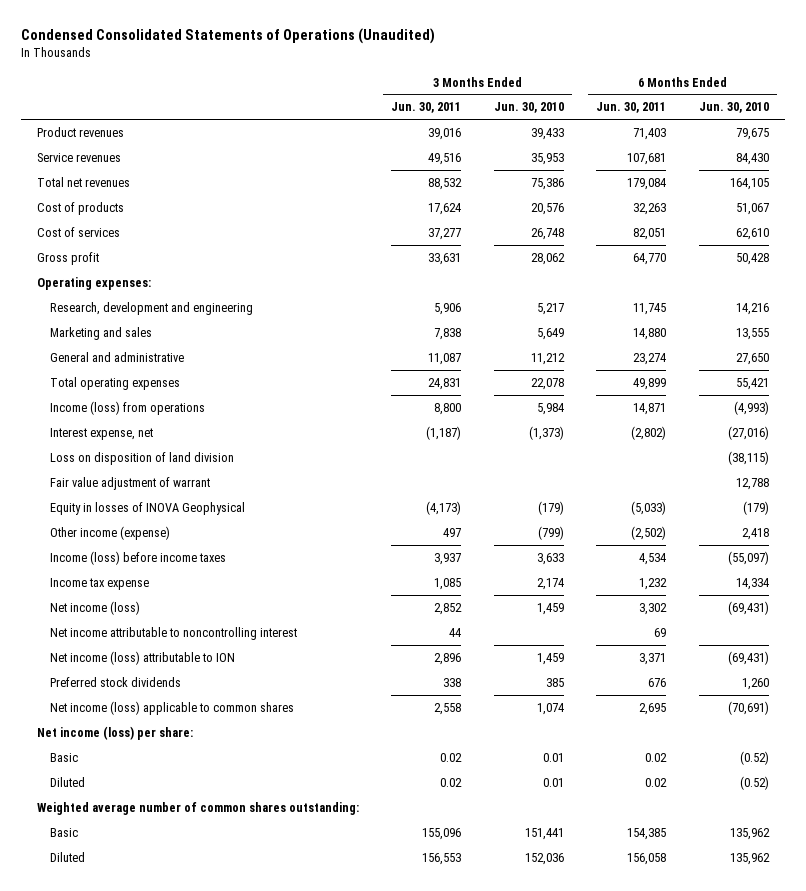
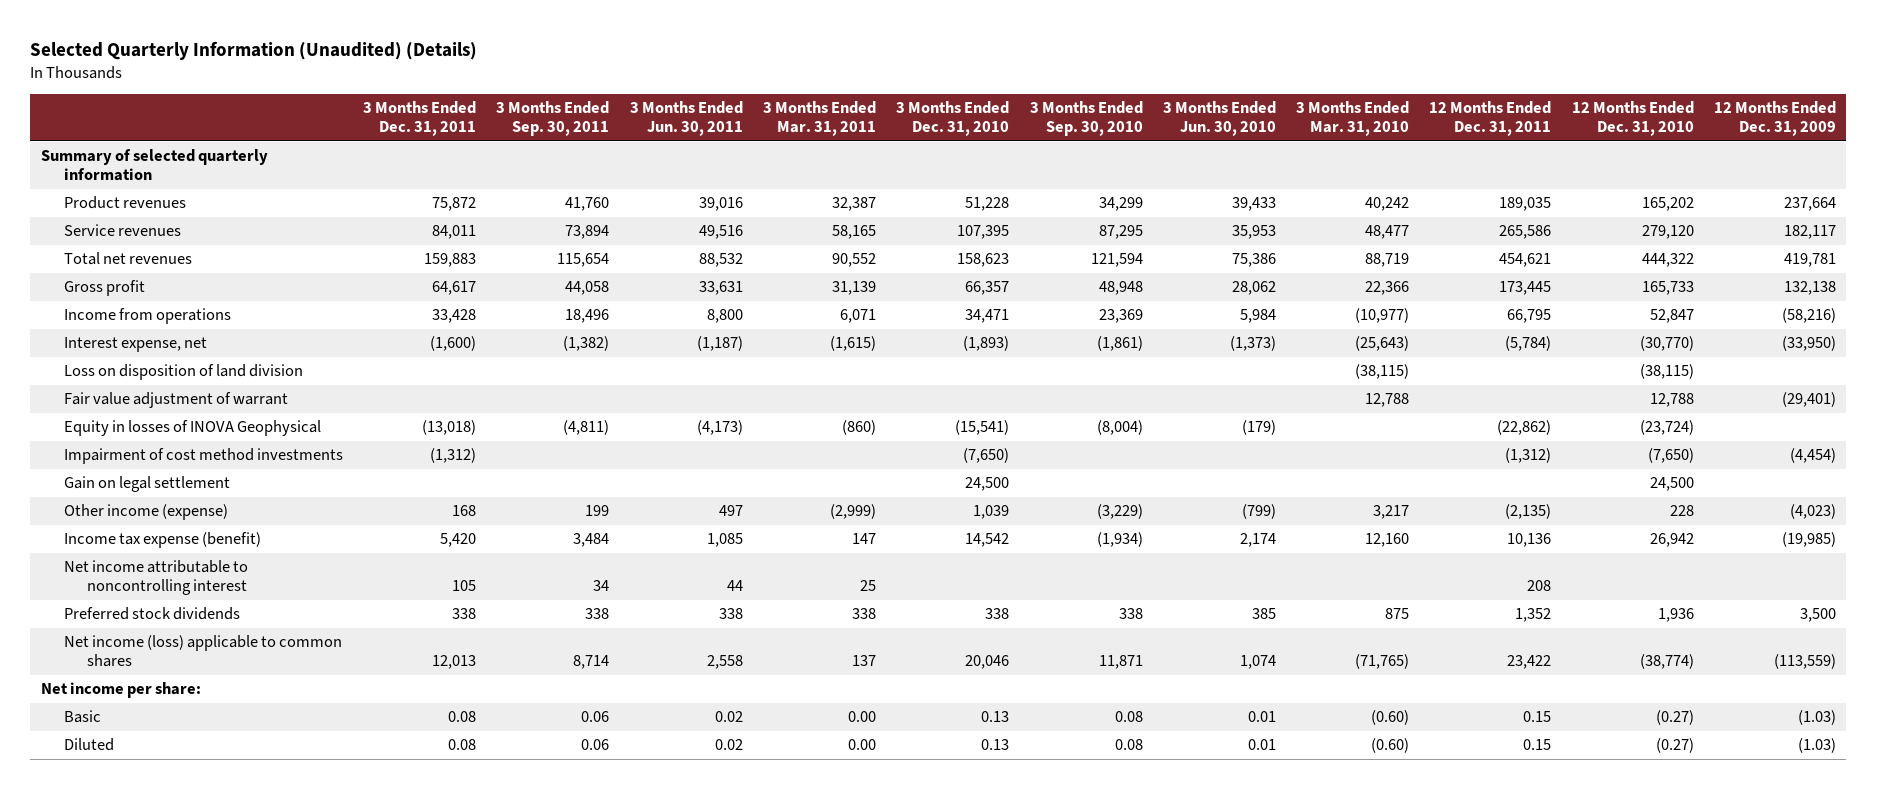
- Condensed Consolidated Statements of Operations (Unaudited)
+ Selected Quarterly Information (Unaudited) (Details)
- | 3 Months Ended Jun. 30, 2011 | 3 Months Ended Jun. 30, 2010 | 6 Months Ended Jun. 30, 2011 | 6 Months Ended Jun. 30, 2010
+ | 3 Months Ended Dec. 31, 2011 | 3 Months Ended Sep. 30, 2011 | 3 Months Ended Jun. 30, 2011 | 3 Months Ended Mar. 31, 2011 | 3 Months Ended Dec. 31, 2010 | 3 Months Ended Sep. 30, 2010 | 3 Months Ended Jun. 30, 2010 | 3 Months Ended Mar. 31, 2010 | 12 Months Ended Dec. 31, 2011 | 12 Months Ended Dec. 31, 2010 | 12 Months Ended Dec. 31, 2009
+ Summary of selected quarterly information
- Cost of products | 17,624 | 20,576 | 32,263 | 51,067
- Cost of services | 37,277 | 26,748 | 82,051 | 62,610
- Operating expenses:
- Research, development and engineering | 5,906 | 5,217 | 11,745 | 14,216
- Marketing and sales | 7,838 | 5,649 | 14,880 | 13,555
- General and administrative | 11,087 | 11,212 | 23,274 | 27,650
- Total operating expenses | 24,831 | 22,078 | 49,899 | 55,421
- Income (loss) from operations | 8,800 | 5,984 | 14,871 | (4,993)
+ Income from operations | 33,428 | 18,496 | 8,800 | 6,071 | 34,471 | 23,369 | 5,984 | (10,977) | 66,795 | 52,847 | (58,216)
+ Impairment of cost method investments | (1,312) | | | | (7,650) | | | | (1,312) | (7,650) | (4,454)
+ Gain on legal settlement | | | | | 24,500 | | | | | 24,500 |
- Income (loss) before income taxes | 3,937 | 3,633 | 4,534 | (55,097)
- Income tax expense | 1,085 | 2,174 | 1,232 | 14,334
- Net income (loss) | 2,852 | 1,459 | 3,302 | (69,431)
+ Income tax expense (benefit) | 5,420 | 3,484 | 1,085 | 147 | 14,542 | (1,934) | 2,174 | 12,160 | 10,136 | 26,942 | (19,985)
- Net income (loss) attributable to ION | 2,896 | 1,459 | 3,371 | (69,431)
- Net income (loss) per share:
+ Net income per share:
- Weighted average number of common shares outstanding:
- Basic | 155,096 | 151,441 | 154,385 | 135,962
- Diluted | 156,553 | 152,036 | 156,058 | 135,962

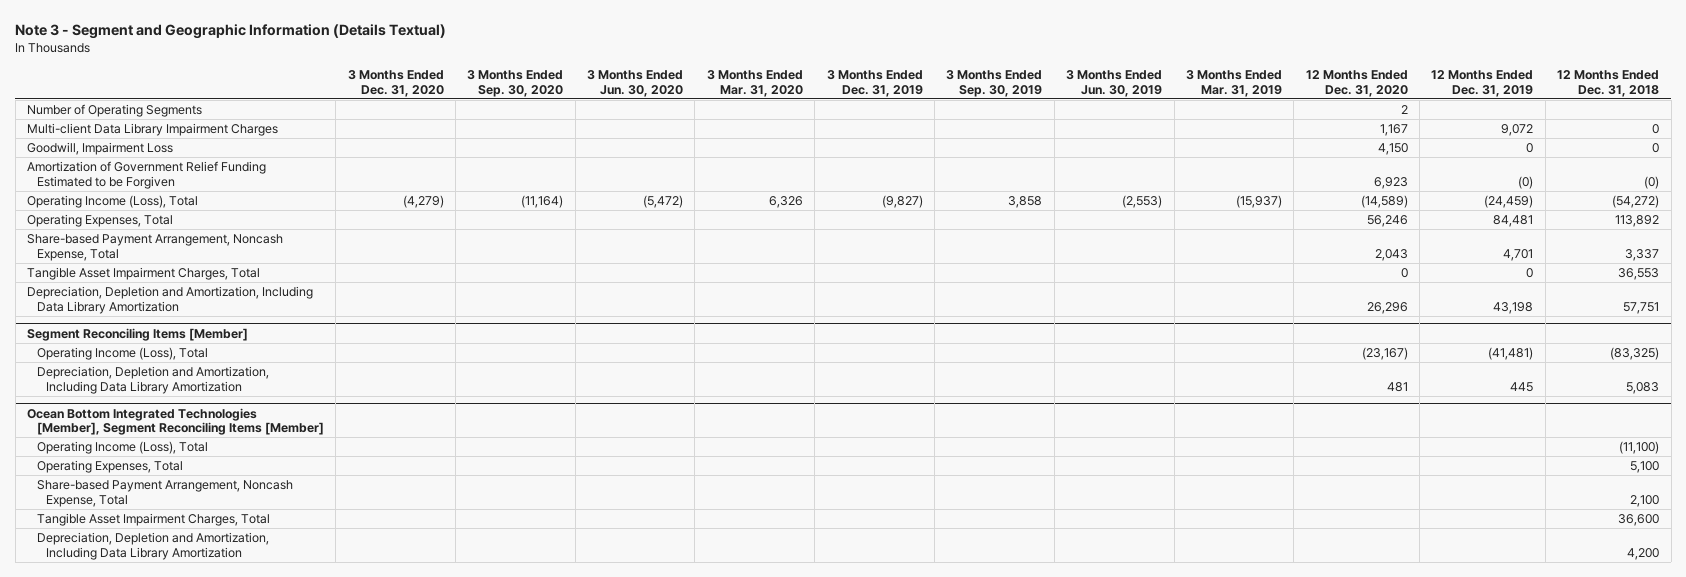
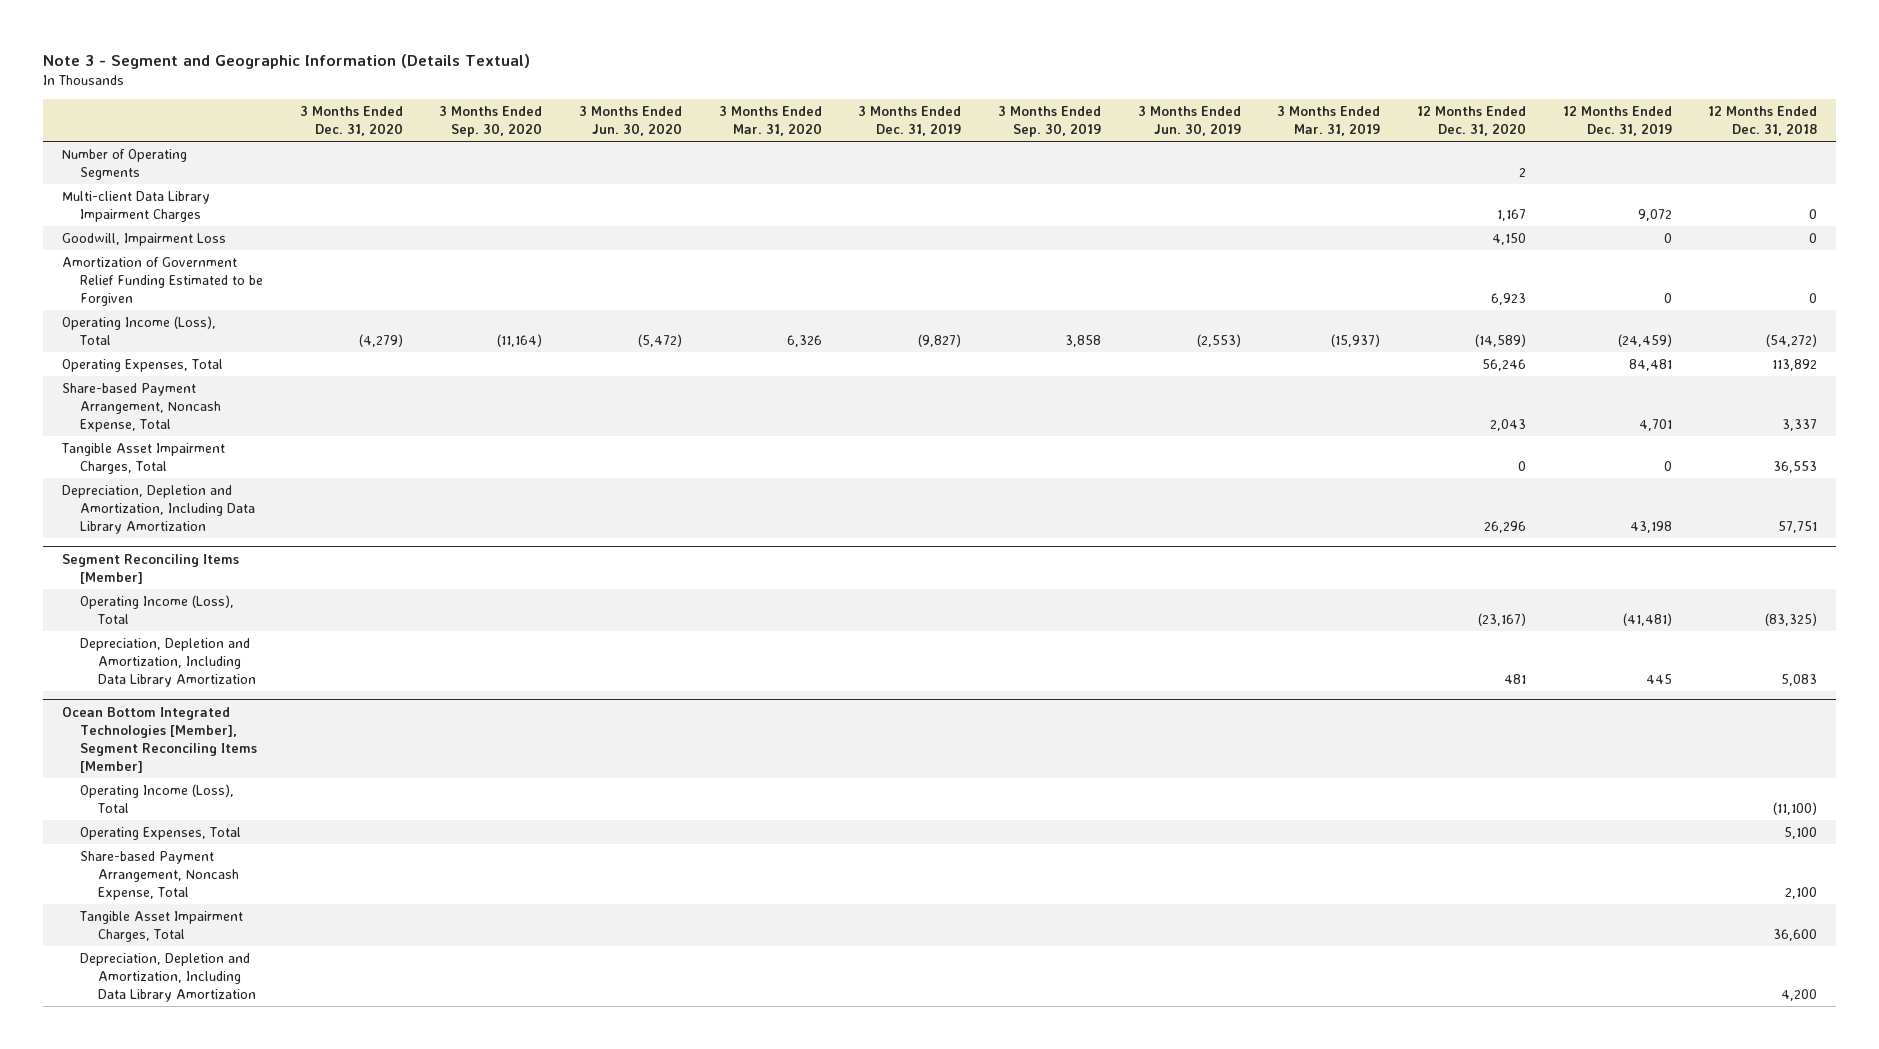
- Amortization of Government Relief Funding Estimated to be Forgiven | | | | | | | | | 6,923 | (0) | (0)
+ Amortization of Government Relief Funding Estimated to be Forgiven | | | | | | | | | 6,923 | 0 | 0

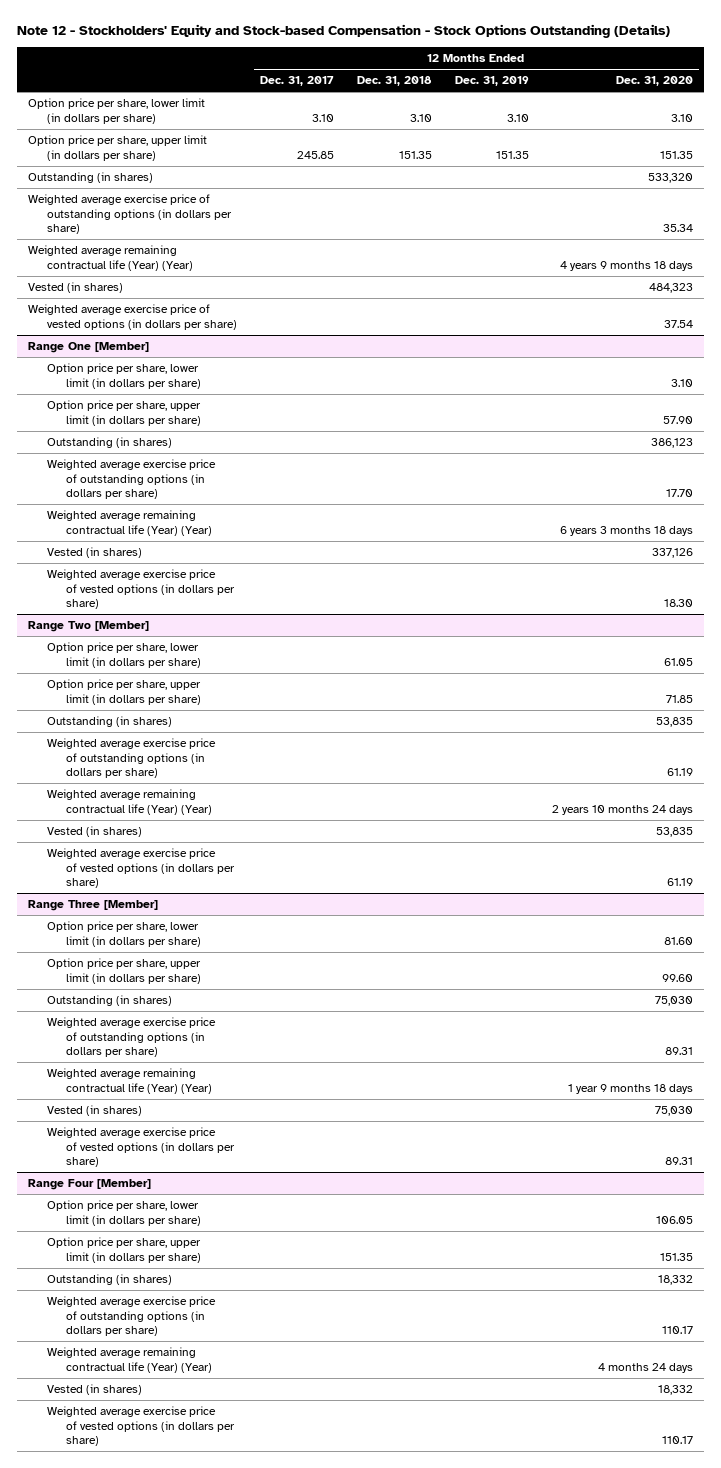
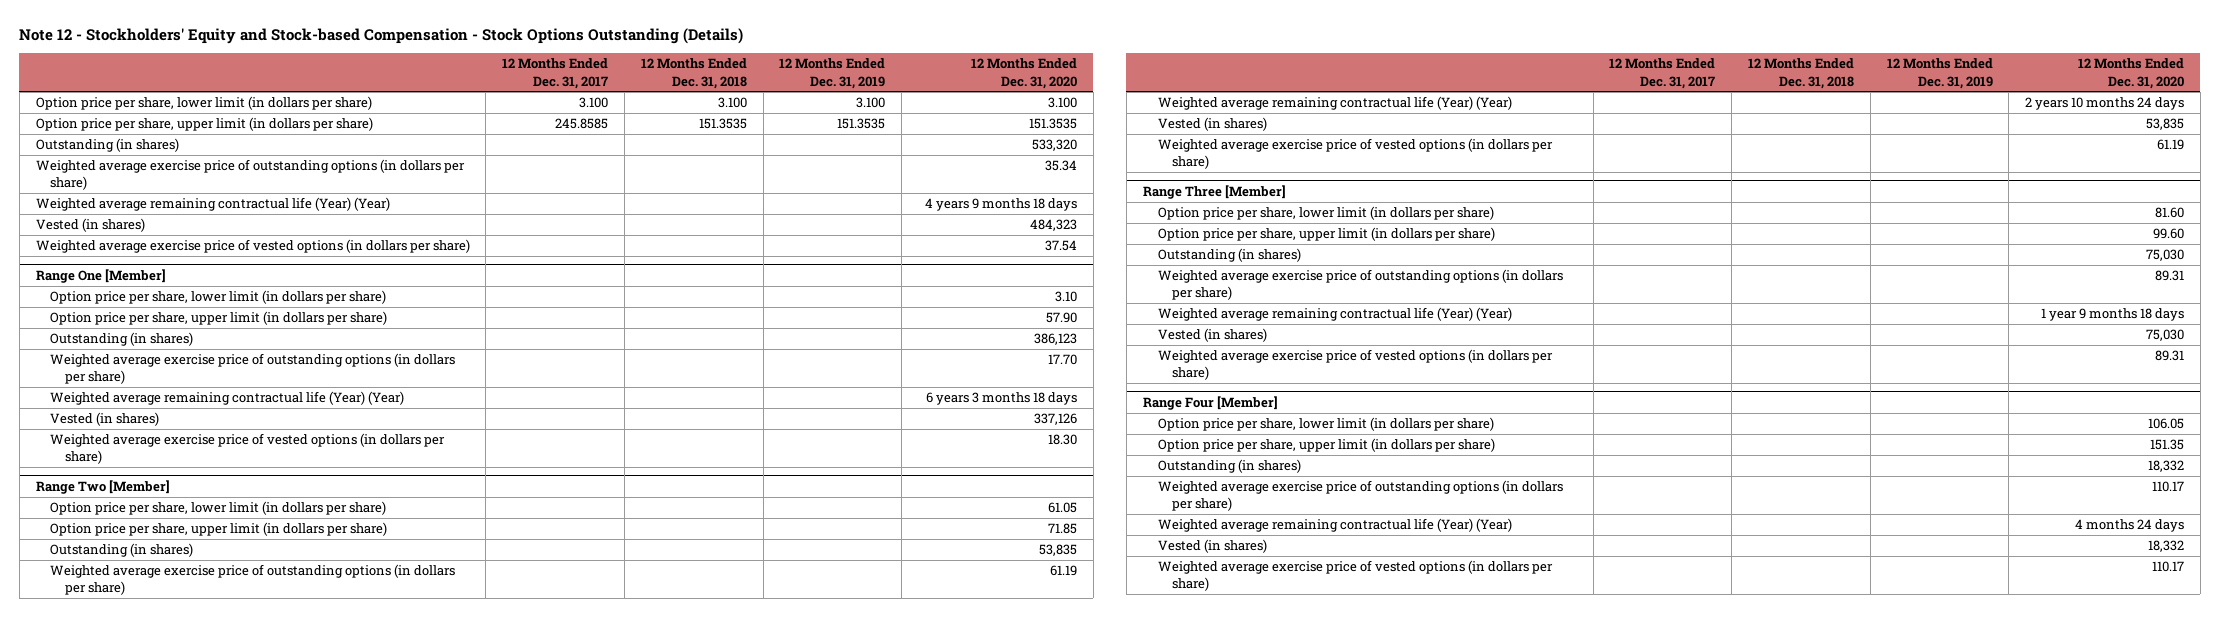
- Option price per share, lower limit (in dollars per share) | 3.10 | 3.10 | 3.10 | 3.10
- Option price per share, upper limit (in dollars per share) | 245.85 | 151.35 | 151.35 | 151.35
+ Option price per share, lower limit (in dollars per share) | 3.100 | 3.100 | 3.100 | 3.100
+ Option price per share, upper limit (in dollars per share) | 245.8585 | 151.3535 | 151.3535 | 151.3535

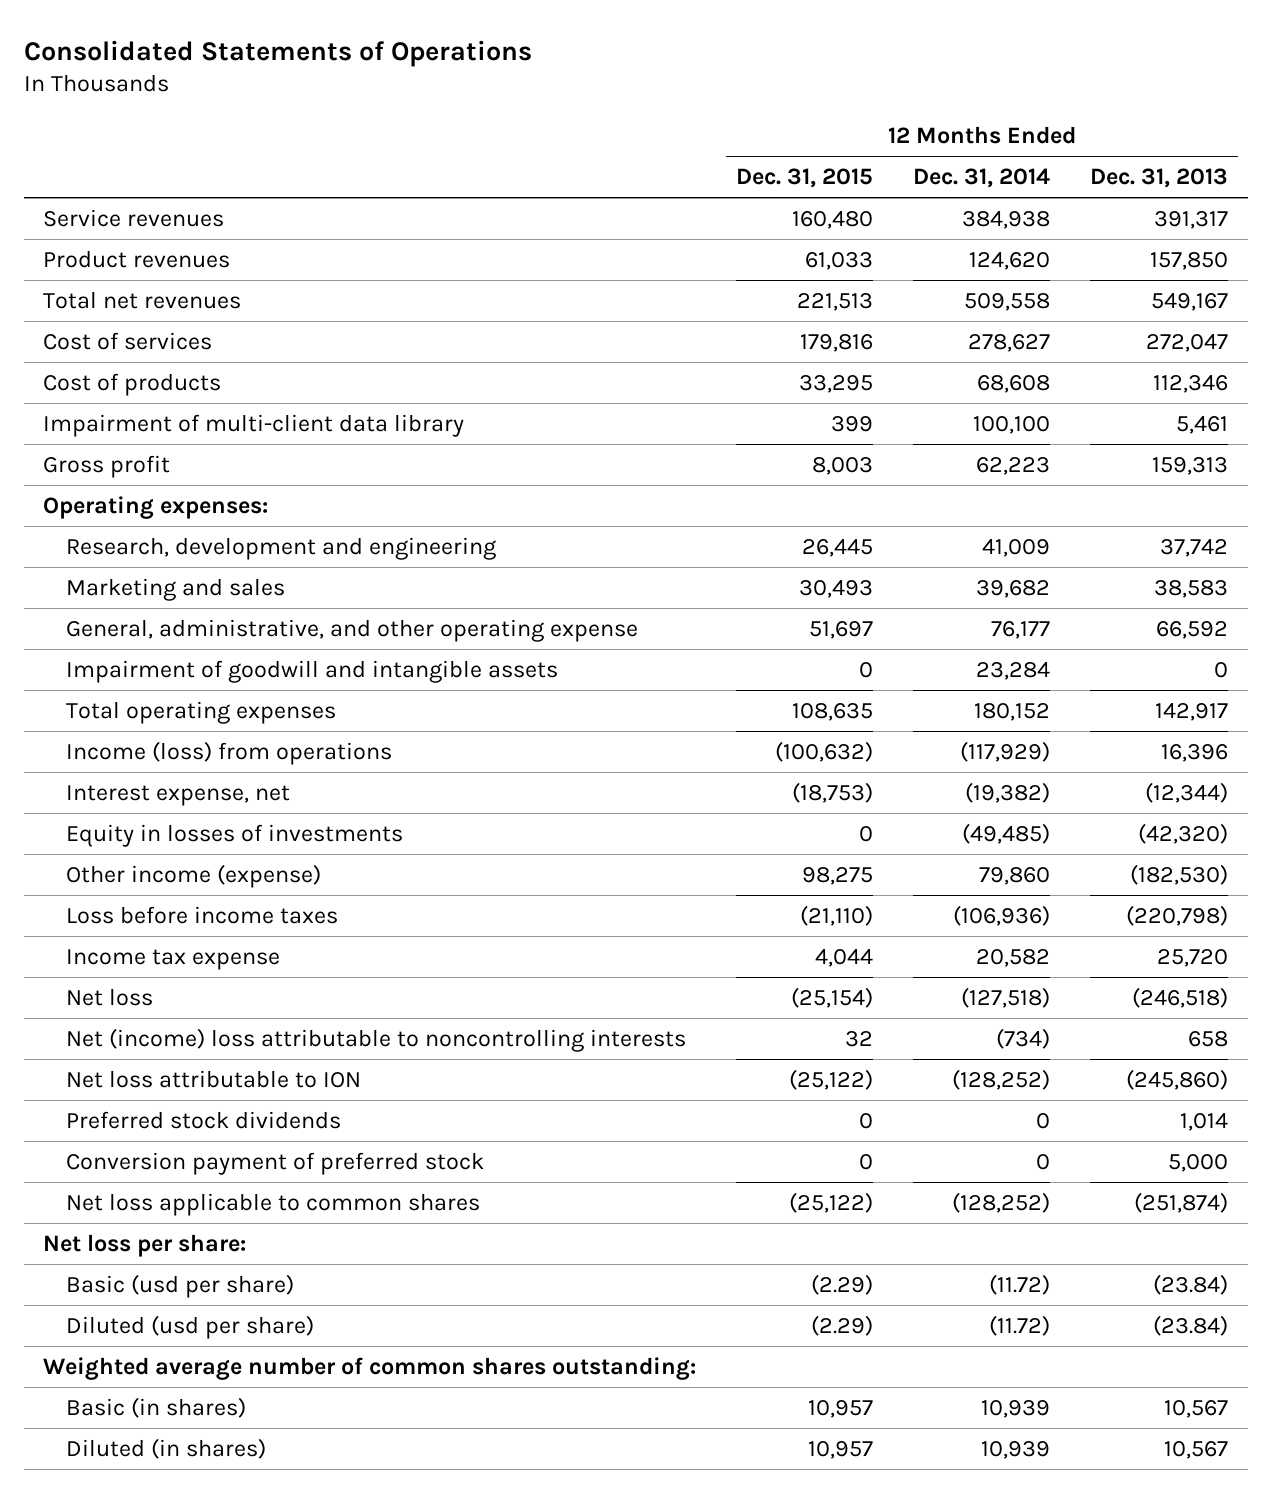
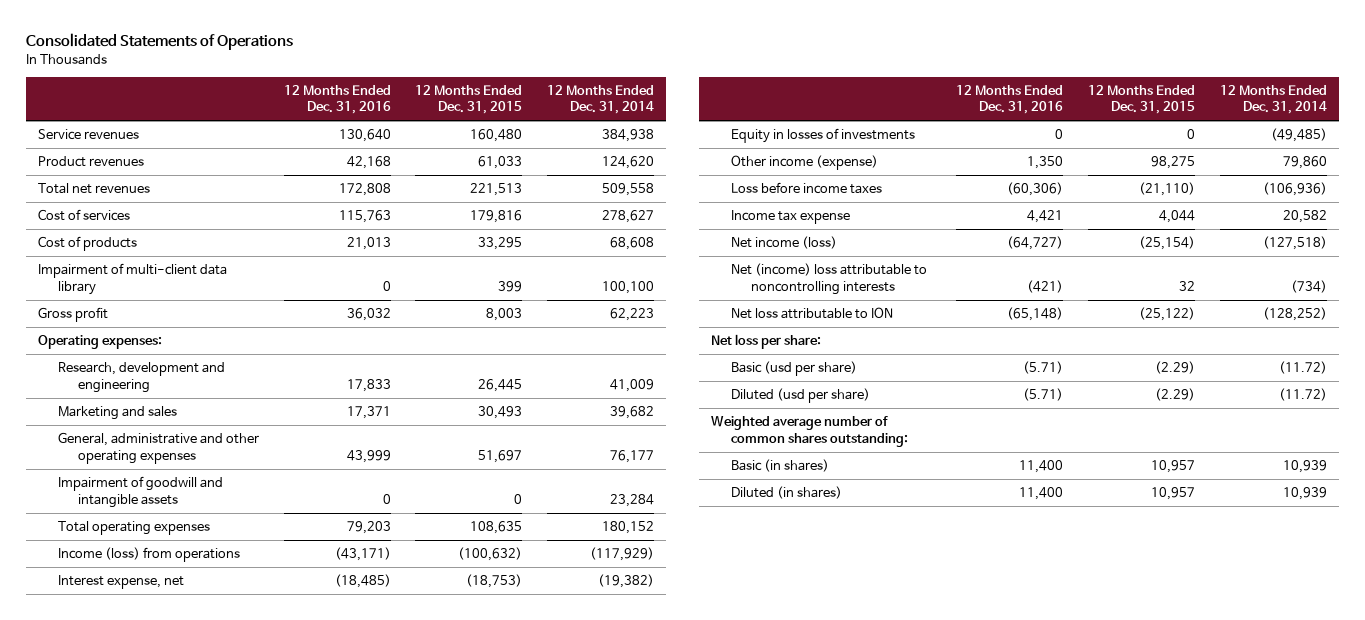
- | 12 Months Ended Dec. 31, 2015 | 12 Months Ended Dec. 31, 2014 | 12 Months Ended Dec. 31, 2013
+ | 12 Months Ended Dec. 31, 2016 | 12 Months Ended Dec. 31, 2015 | 12 Months Ended Dec. 31, 2014
- General, administrative, and other operating expense | 51,697 | 76,177 | 66,592
+ General, administrative and other operating expenses | 43,999 | 51,697 | 76,177
- Net loss | (25,154) | (127,518) | (246,518)
+ Net income (loss) | (64,727) | (25,154) | (127,518)
- Preferred stock dividends | 0 | 0 | 1,014
- Conversion payment of preferred stock | 0 | 0 | 5,000
- Net loss applicable to common shares | (25,122) | (128,252) | (251,874)

